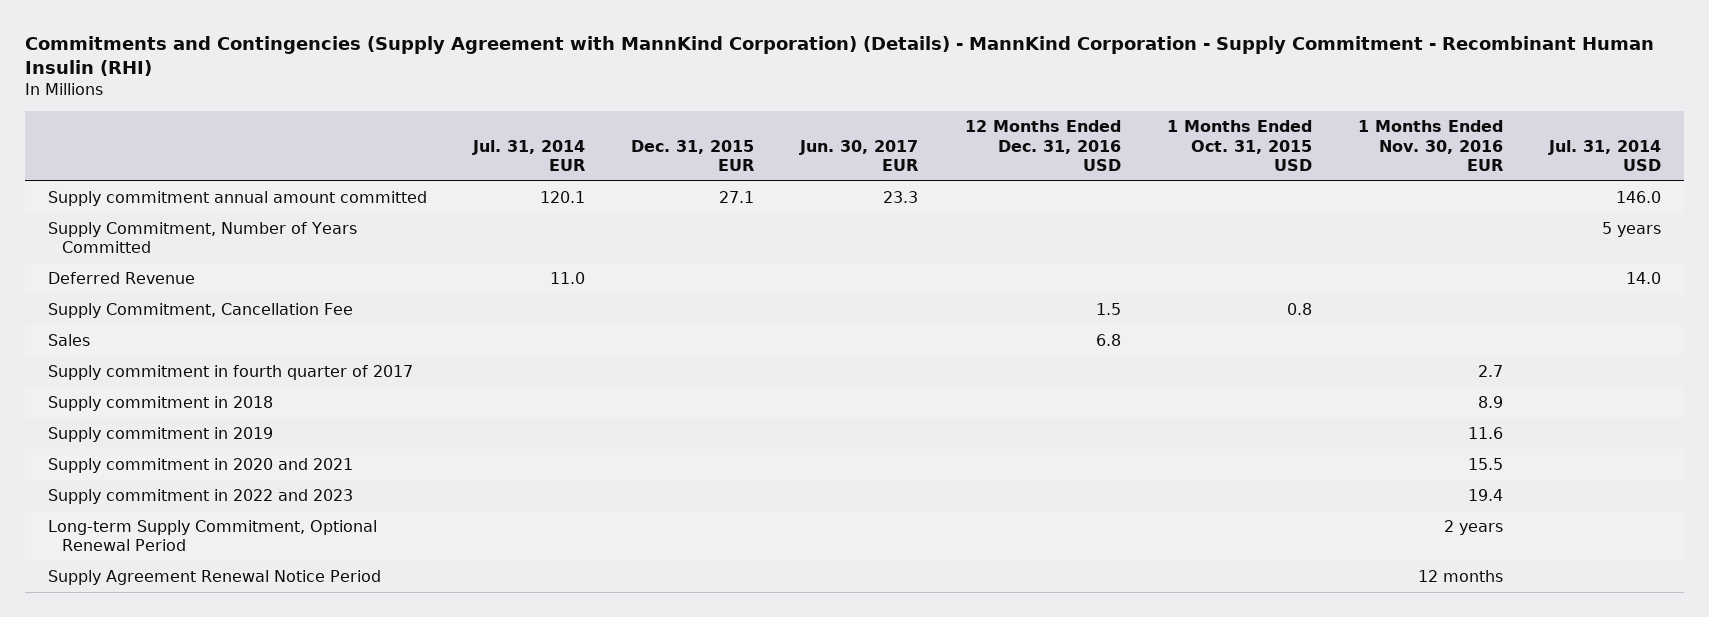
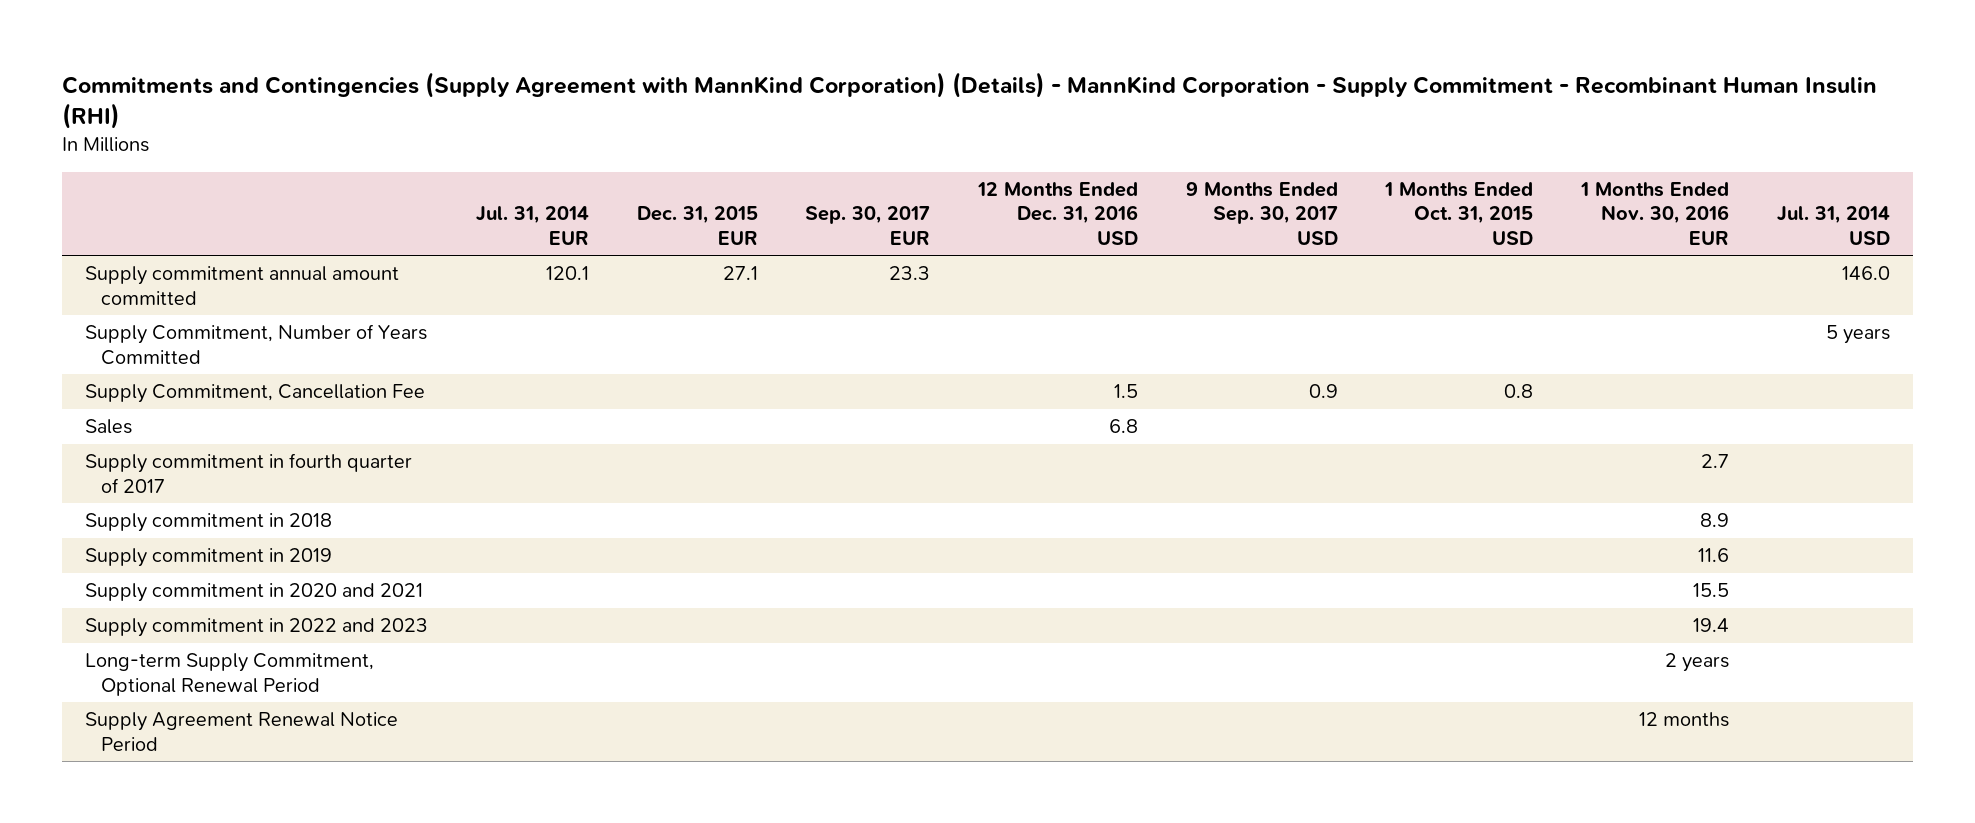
- | Jul. 31, 2014 EUR | Dec. 31, 2015 EUR | Jun. 30, 2017 EUR | 12 Months Ended Dec. 31, 2016 USD | 1 Months Ended Oct. 31, 2015 USD | 1 Months Ended Nov. 30, 2016 EUR | Jul. 31, 2014 USD
+ | Jul. 31, 2014 EUR | Dec. 31, 2015 EUR | Sep. 30, 2017 EUR | 12 Months Ended Dec. 31, 2016 USD | 9 Months Ended Sep. 30, 2017 USD | 1 Months Ended Oct. 31, 2015 USD | 1 Months Ended Nov. 30, 2016 EUR | Jul. 31, 2014 USD
- Deferred Revenue | 11.0 | | | | | | 14.0

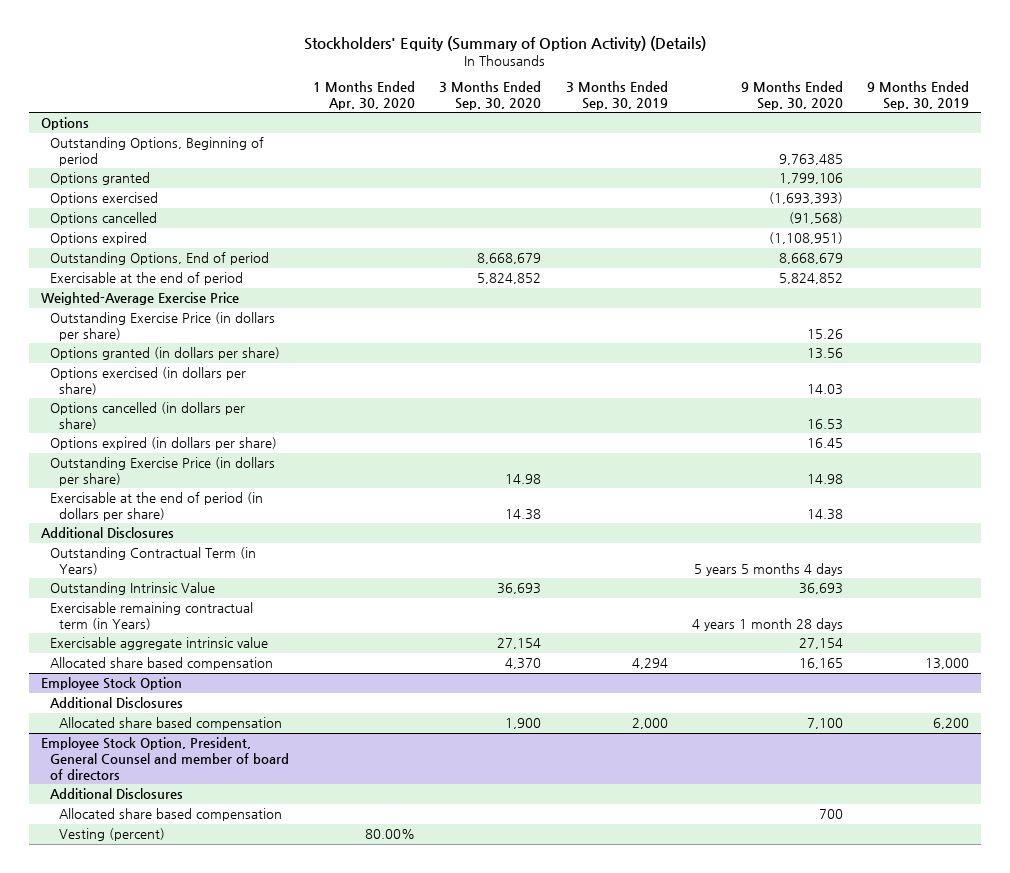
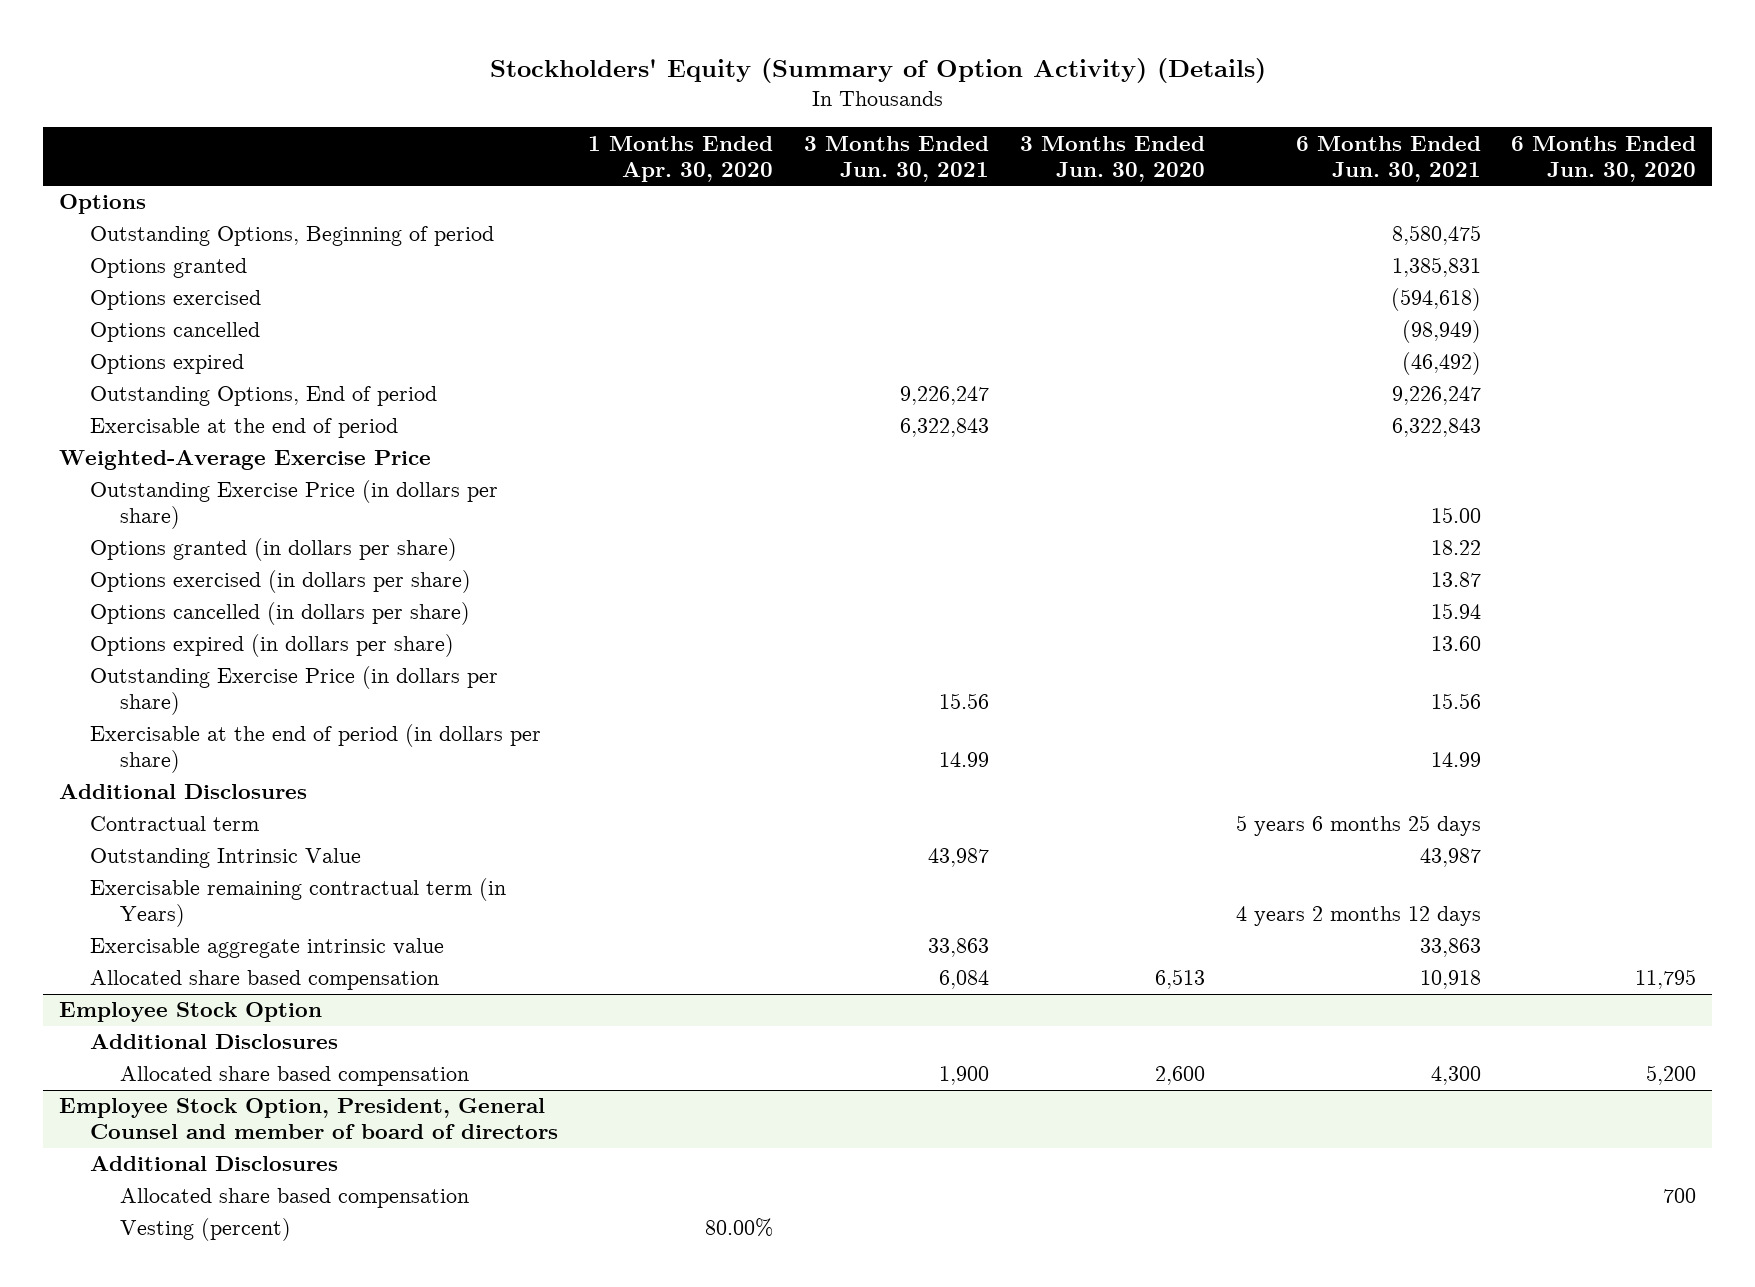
- | 1 Months Ended Apr. 30, 2020 | 3 Months Ended Sep. 30, 2020 | 3 Months Ended Sep. 30, 2019 | 9 Months Ended Sep. 30, 2020 | 9 Months Ended Sep. 30, 2019
+ | 1 Months Ended Apr. 30, 2020 | 3 Months Ended Jun. 30, 2021 | 3 Months Ended Jun. 30, 2020 | 6 Months Ended Jun. 30, 2021 | 6 Months Ended Jun. 30, 2020
- Outstanding Contractual Term (in Years) | | | | 5 years 5 months 4 days |
+ Contractual term | | | | 5 years 6 months 25 days |

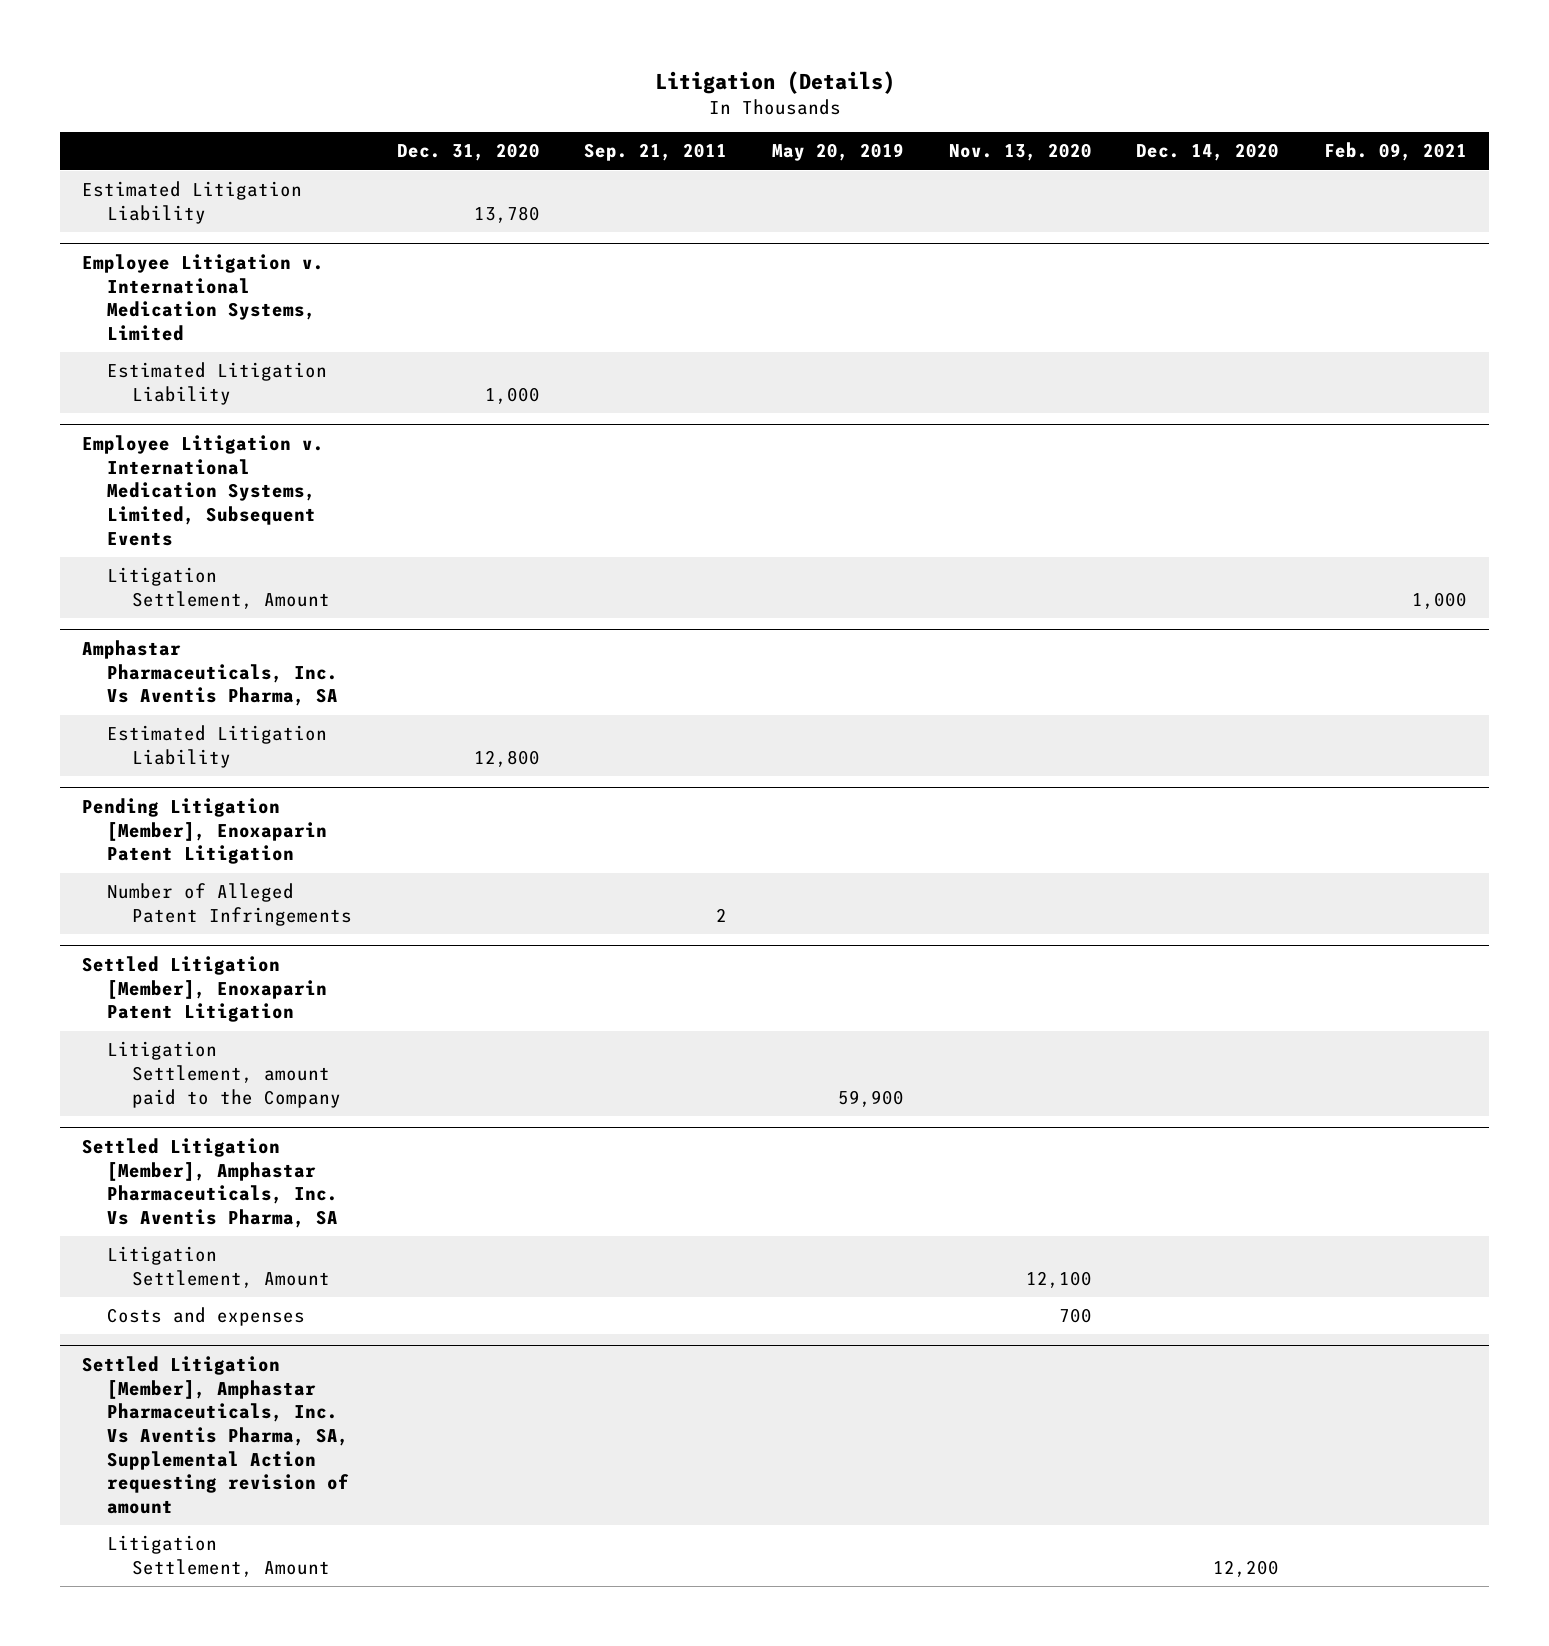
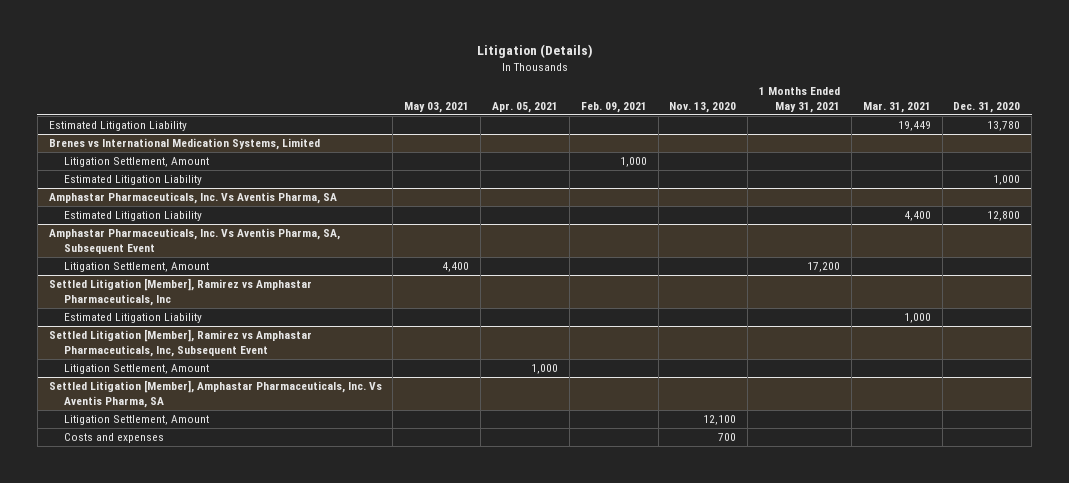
- | Dec. 31, 2020 | Sep. 21, 2011 | May 20, 2019 | Nov. 13, 2020 | Dec. 14, 2020 | Feb. 09, 2021
+ | May 03, 2021 | Apr. 05, 2021 | Feb. 09, 2021 | Nov. 13, 2020 | 1 Months Ended May 31, 2021 | Mar. 31, 2021 | Dec. 31, 2020
- Employee Litigation v. International Medication Systems, Limited
- Estimated Litigation Liability | 1,000 | | | | |
- Employee Litigation v. International Medication Systems, Limited, Subsequent Events
+ Brenes vs International Medication Systems, Limited
+ Estimated Litigation Liability | | | | | | | 1,000
- Pending Litigation [Member], Enoxaparin Patent Litigation
- Number of Alleged Patent Infringements | | 2 | | | |
- Settled Litigation [Member], Enoxaparin Patent Litigation
- Litigation Settlement, amount paid to the Company | | | 59,900 | | |
+ Amphastar Pharmaceuticals, Inc. Vs Aventis Pharma, SA, Subsequent Event
+ Litigation Settlement, Amount | 4,400 | | | | 17,200 | |
+ Settled Litigation [Member], Ramirez vs Amphastar Pharmaceuticals, Inc
+ Estimated Litigation Liability | | | | | | 1,000 |
+ Settled Litigation [Member], Ramirez vs Amphastar Pharmaceuticals, Inc, Subsequent Event
+ Litigation Settlement, Amount | | 1,000 | | | | |
- Settled Litigation [Member], Amphastar Pharmaceuticals, Inc. Vs Aventis Pharma, SA, Supplemental Action requesting revision of amount
- Litigation Settlement, Amount | | | | | 12,200 |

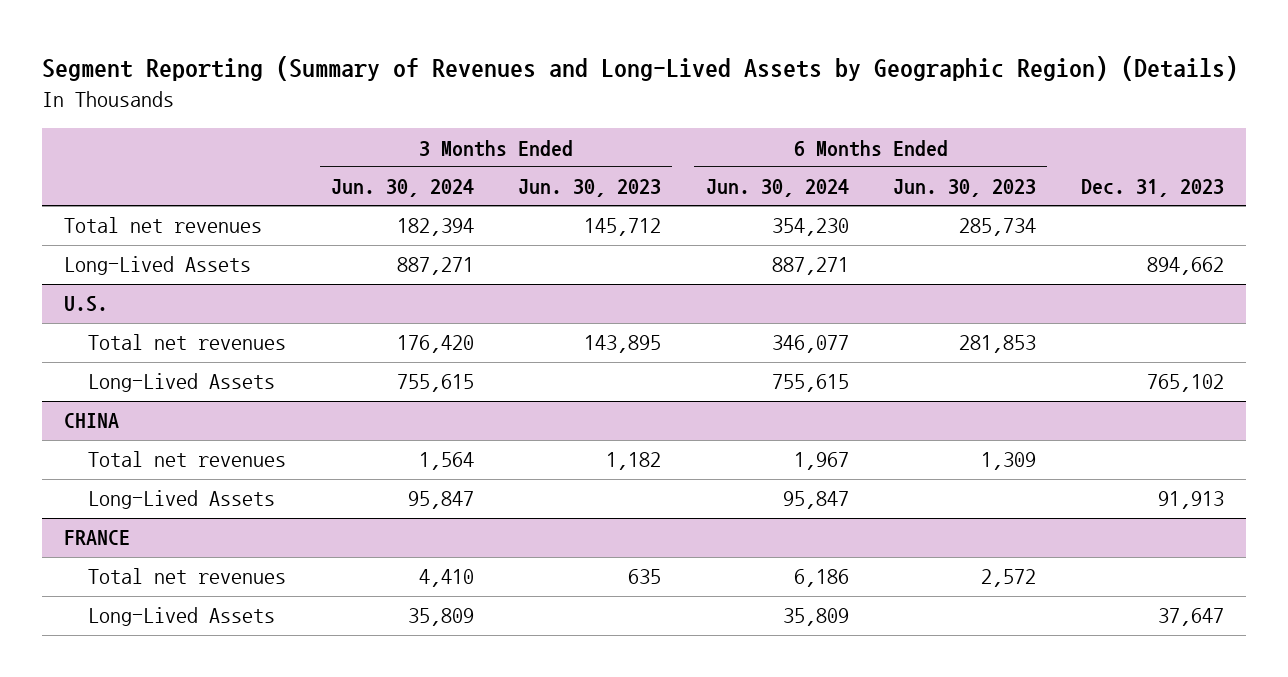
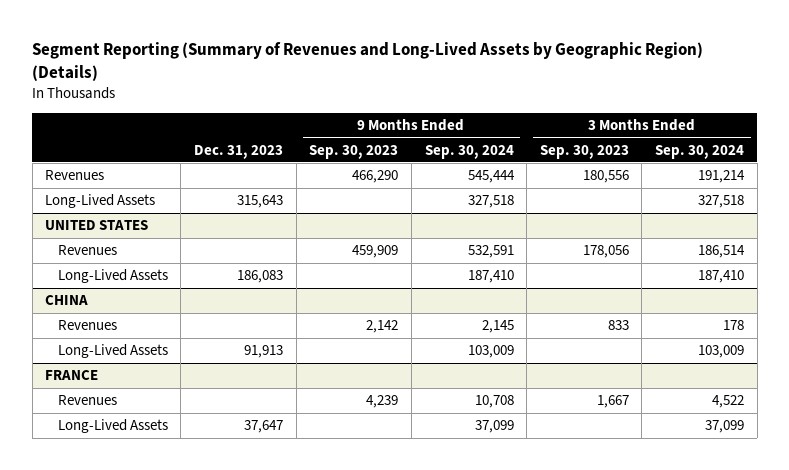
- | 3 Months Ended Jun. 30, 2024 | 3 Months Ended Jun. 30, 2023 | 6 Months Ended Jun. 30, 2024 | 6 Months Ended Jun. 30, 2023 | Dec. 31, 2023
+ | Dec. 31, 2023 | 9 Months Ended Sep. 30, 2023 | 9 Months Ended Sep. 30, 2024 | 3 Months Ended Sep. 30, 2023 | 3 Months Ended Sep. 30, 2024
- Total net revenues | 182,394 | 145,712 | 354,230 | 285,734 |
- Long-Lived Assets | 887,271 | | 887,271 | | 894,662
- U.S.
- Total net revenues | 176,420 | 143,895 | 346,077 | 281,853 |
- Long-Lived Assets | 755,615 | | 755,615 | | 765,102
+ Revenues | | 466,290 | 545,444 | 180,556 | 191,214
+ Long-Lived Assets | 315,643 | | 327,518 | | 327,518
+ UNITED STATES
+ Revenues | | 459,909 | 532,591 | 178,056 | 186,514
+ Long-Lived Assets | 186,083 | | 187,410 | | 187,410
@ CHINA
- Total net revenues | 1,564 | 1,182 | 1,967 | 1,309 |
+ Revenues | | 2,142 | 2,145 | 833 | 178
@ FRANCE
- Total net revenues | 4,410 | 635 | 6,186 | 2,572 |
+ Revenues | | 4,239 | 10,708 | 1,667 | 4,522

